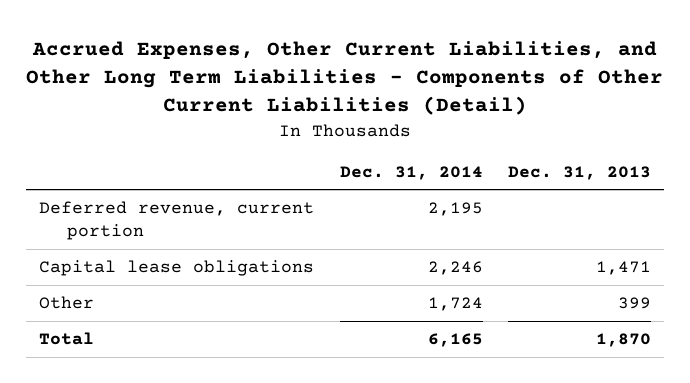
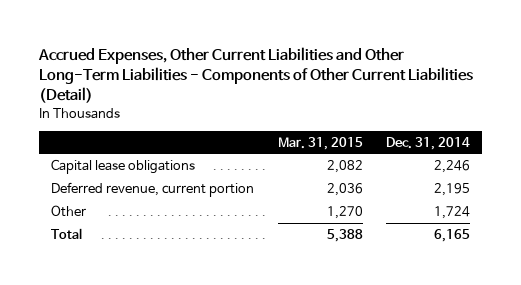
- Accrued Expenses, Other Current Liabilities, and Other Long Term Liabilities - Components of Other Current Liabilities (Detail)
+ Accrued Expenses, Other Current Liabilities and Other Long-Term Liabilities - Components of Other Current Liabilities (Detail)
- | Dec. 31, 2014 | Dec. 31, 2013
+ | Mar. 31, 2015 | Dec. 31, 2014
moved down: Deferred revenue, current portion | 2,036 | 2,195

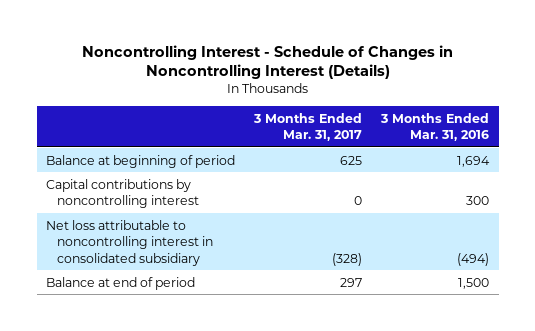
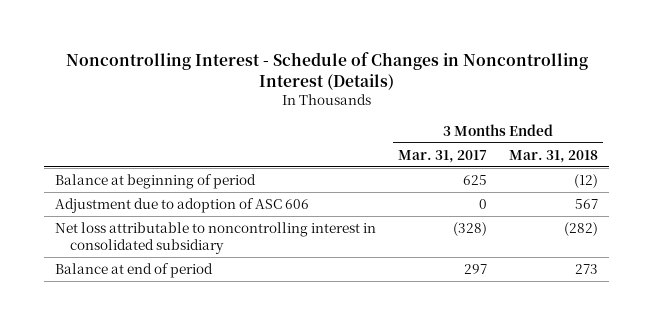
- | 3 Months Ended Mar. 31, 2017 | 3 Months Ended Mar. 31, 2016
+ | 3 Months Ended Mar. 31, 2017 | 3 Months Ended Mar. 31, 2018
- Capital contributions by noncontrolling interest | 0 | 300
+ Adjustment due to adoption of ASC 606 | 0 | 567

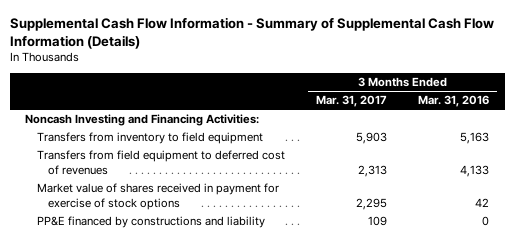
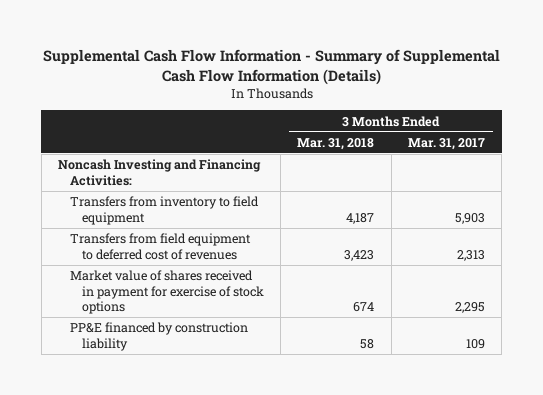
- | 3 Months Ended Mar. 31, 2017 | 3 Months Ended Mar. 31, 2016
+ | 3 Months Ended Mar. 31, 2018 | 3 Months Ended Mar. 31, 2017
- PP&E financed by constructions and liability | 109 | 0
+ PP&E financed by construction liability | 58 | 109

